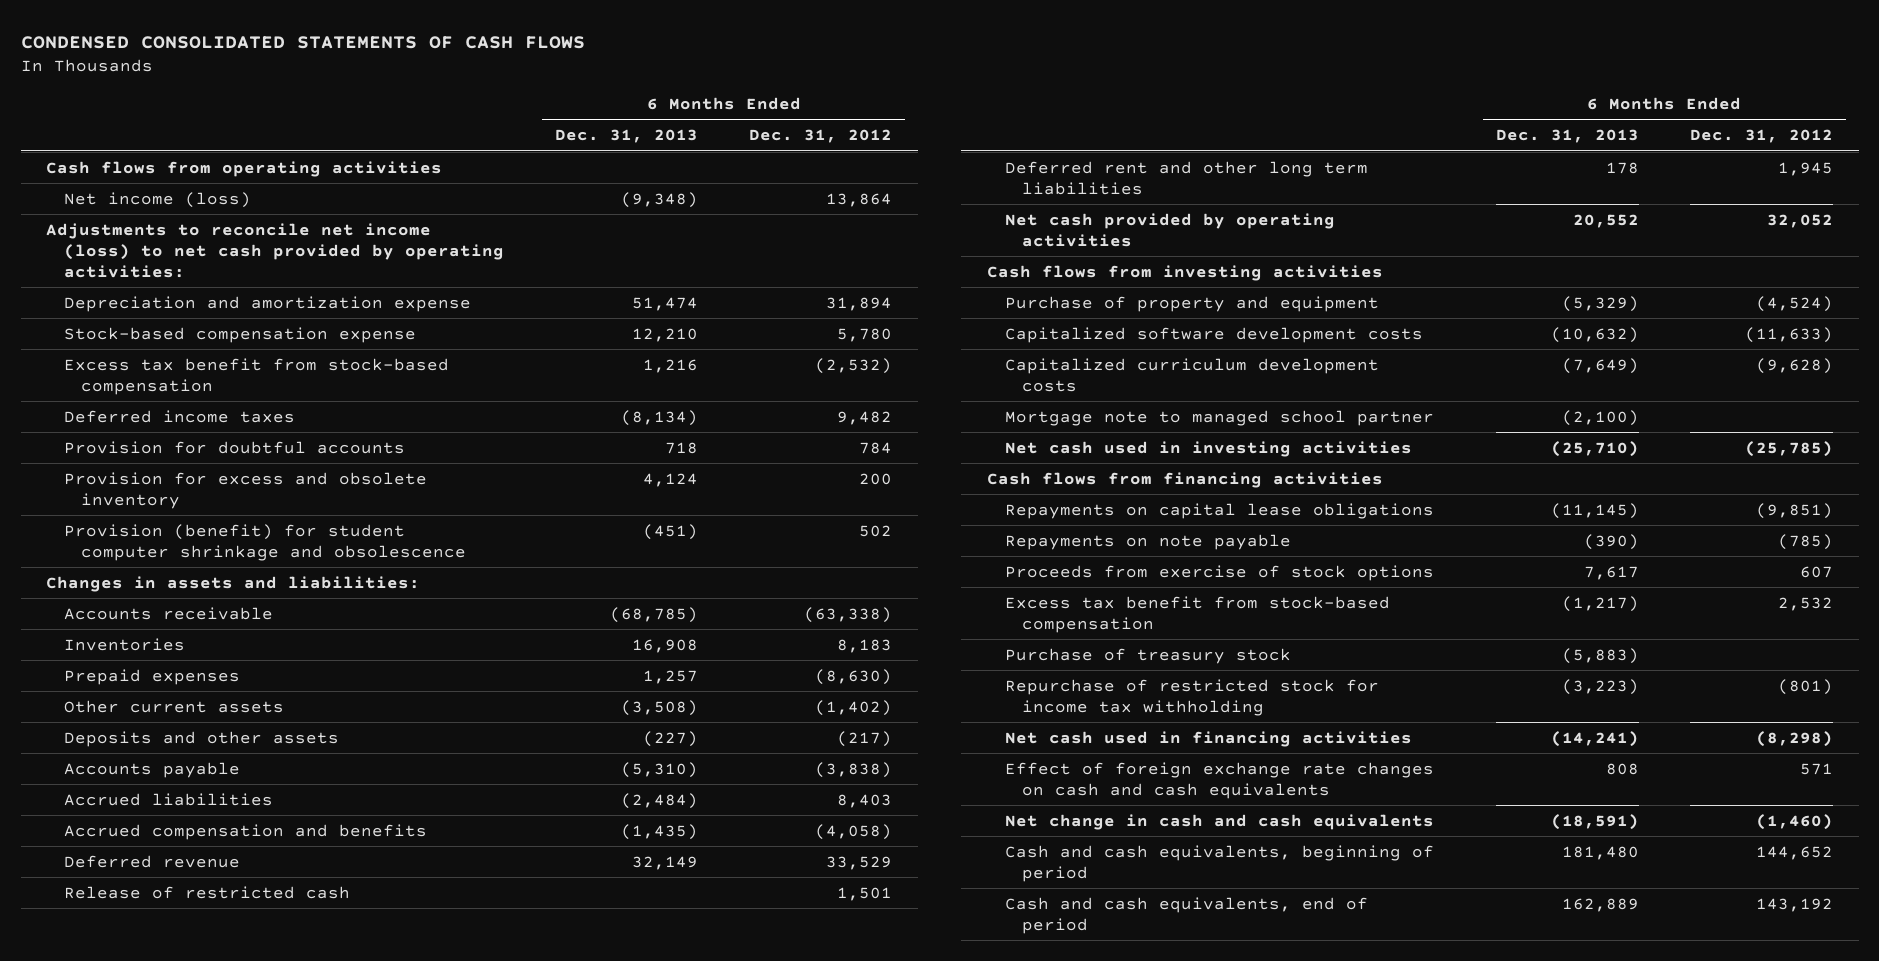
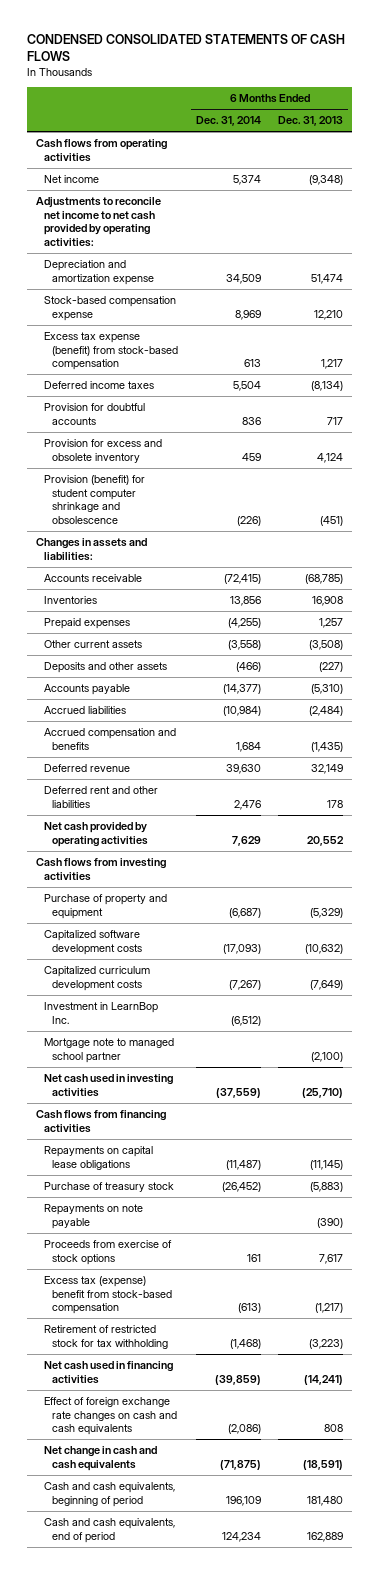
- | 6 Months Ended Dec. 31, 2013 | 6 Months Ended Dec. 31, 2012
+ | 6 Months Ended Dec. 31, 2014 | 6 Months Ended Dec. 31, 2013
- Net income (loss) | (9,348) | 13,864
- Adjustments to reconcile net income (loss) to net cash provided by operating activities:
+ Net income | 5,374 | (9,348)
+ Adjustments to reconcile net income to net cash provided by operating activities:
- Excess tax benefit from stock-based compensation | 1,216 | (2,532)
+ Excess tax expense (benefit) from stock-based compensation | 613 | 1,217
- Provision for doubtful accounts | 718 | 784
+ Provision for doubtful accounts | 836 | 717
- Release of restricted cash | | 1,501
- Deferred rent and other long term liabilities | 178 | 1,945
+ Deferred rent and other liabilities | 2,476 | 178
+ Investment in LearnBop Inc. | (6,512) |
moved up: Purchase of treasury stock | (26,452) | (5,883)
- Excess tax benefit from stock-based compensation | (1,217) | 2,532
- Repurchase of restricted stock for income tax withholding | (3,223) | (801)
+ Excess tax (expense) benefit from stock-based compensation | (613) | (1,217)
+ Retirement of restricted stock for tax withholding | (1,468) | (3,223)

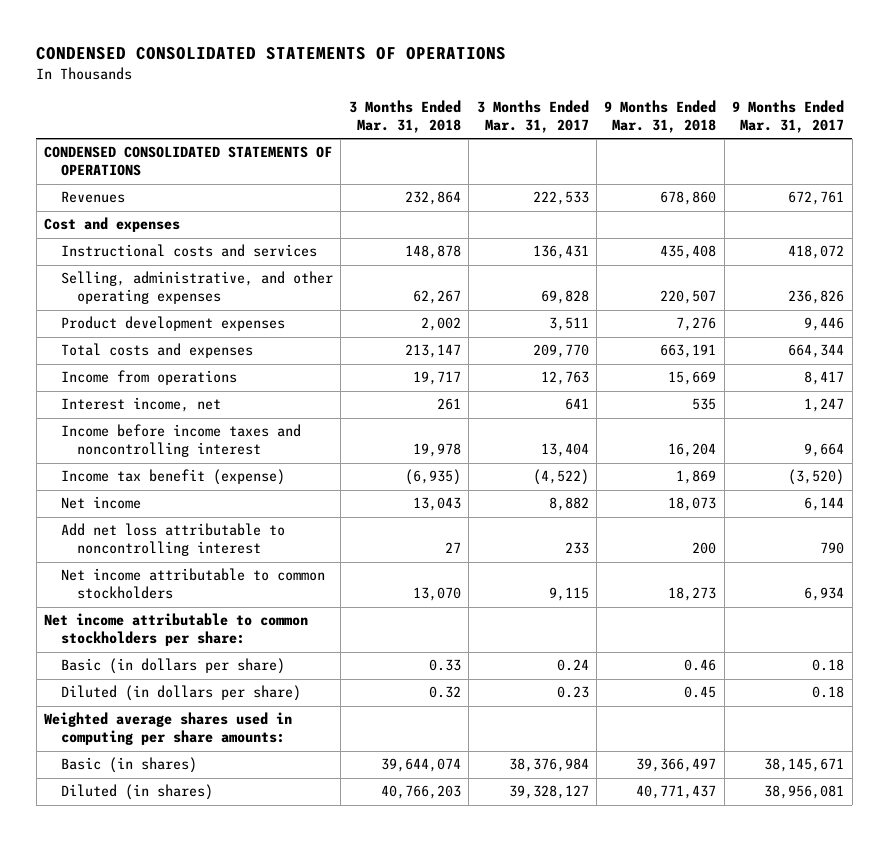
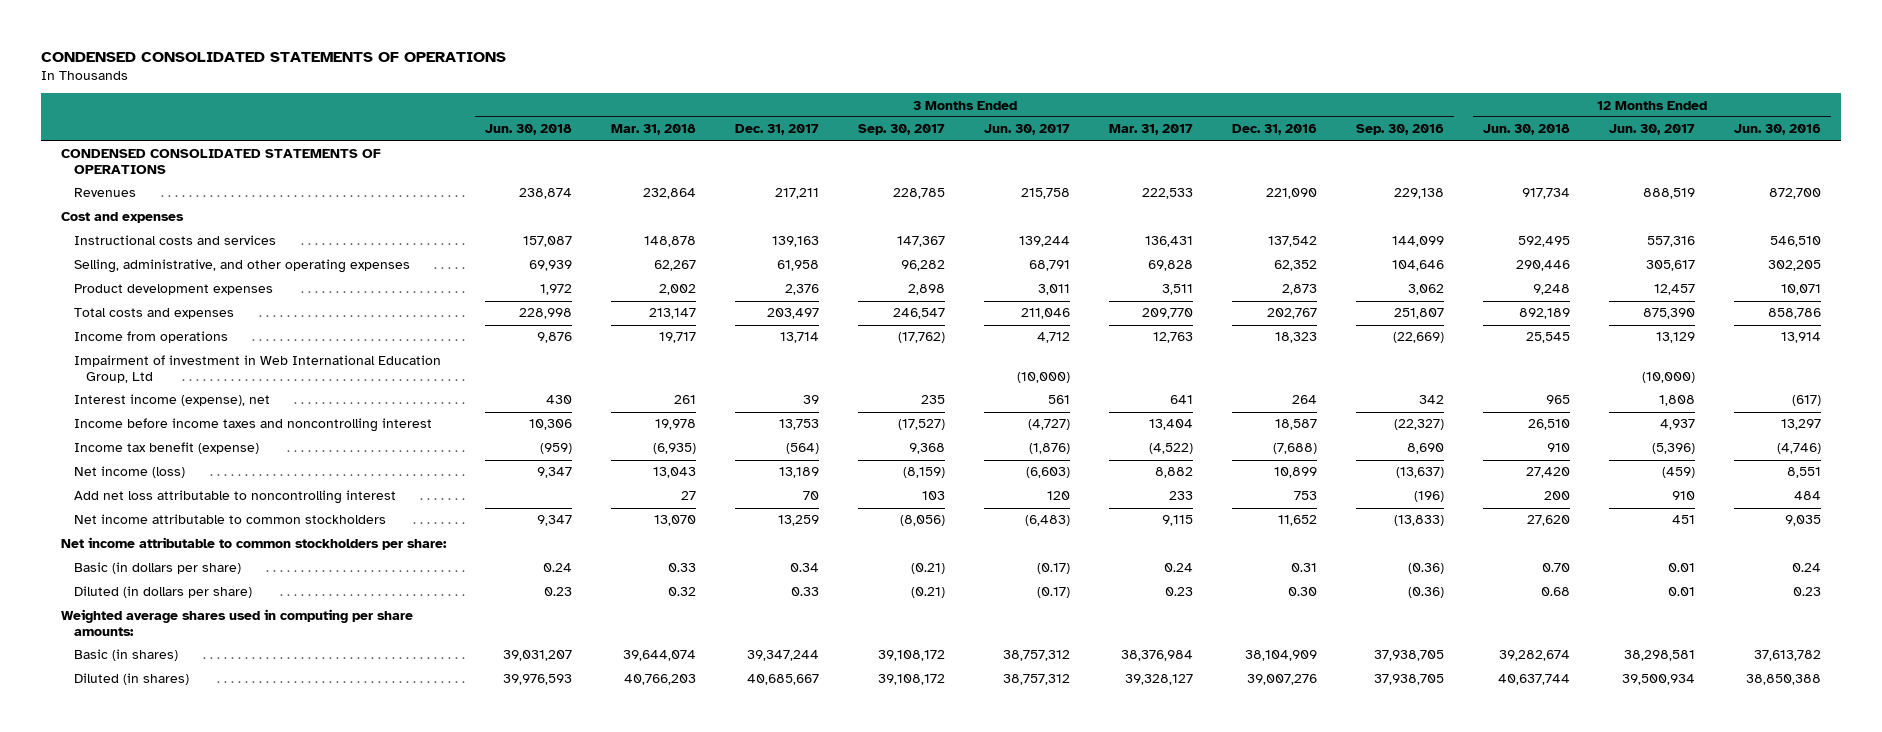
- | 3 Months Ended Mar. 31, 2018 | 3 Months Ended Mar. 31, 2017 | 9 Months Ended Mar. 31, 2018 | 9 Months Ended Mar. 31, 2017
+ | 3 Months Ended Jun. 30, 2018 | 3 Months Ended Mar. 31, 2018 | 3 Months Ended Dec. 31, 2017 | 3 Months Ended Sep. 30, 2017 | 3 Months Ended Jun. 30, 2017 | 3 Months Ended Mar. 31, 2017 | 3 Months Ended Dec. 31, 2016 | 3 Months Ended Sep. 30, 2016 | 12 Months Ended Jun. 30, 2018 | 12 Months Ended Jun. 30, 2017 | 12 Months Ended Jun. 30, 2016
- Interest income, net | 261 | 641 | 535 | 1,247
+ Impairment of investment in Web International Education Group, Ltd | | | | | (10,000) | | | | | (10,000) |
+ Interest income (expense), net | 430 | 261 | 39 | 235 | 561 | 641 | 264 | 342 | 965 | 1,808 | (617)
- Net income | 13,043 | 8,882 | 18,073 | 6,144
+ Net income (loss) | 9,347 | 13,043 | 13,189 | (8,159) | (6,603) | 8,882 | 10,899 | (13,637) | 27,420 | (459) | 8,551

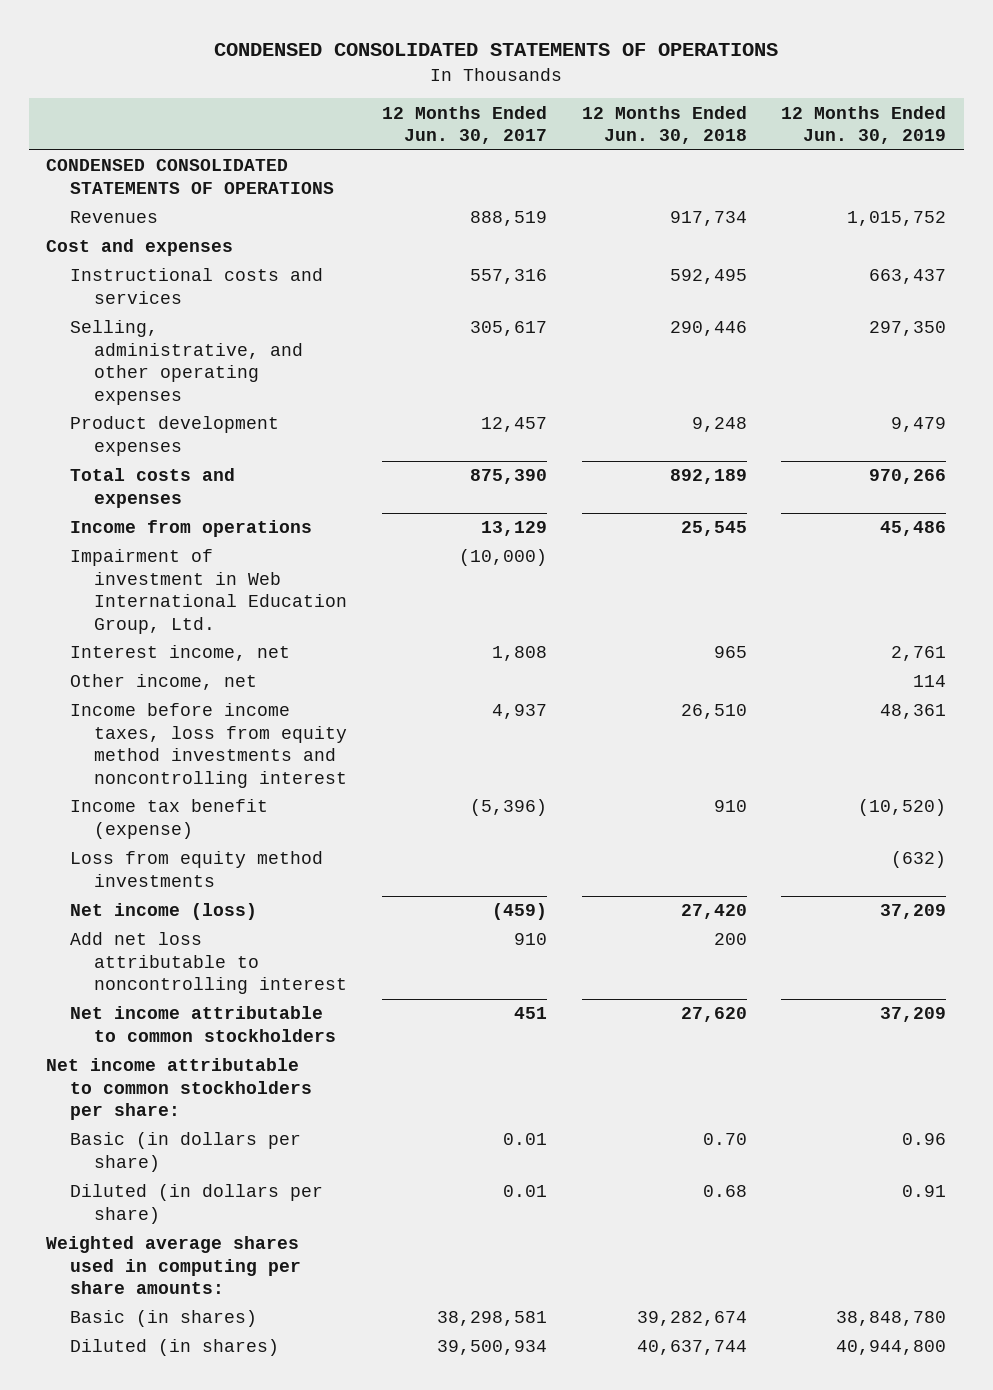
- | 3 Months Ended Jun. 30, 2018 | 3 Months Ended Mar. 31, 2018 | 3 Months Ended Dec. 31, 2017 | 3 Months Ended Sep. 30, 2017 | 3 Months Ended Jun. 30, 2017 | 3 Months Ended Mar. 31, 2017 | 3 Months Ended Dec. 31, 2016 | 3 Months Ended Sep. 30, 2016 | 12 Months Ended Jun. 30, 2018 | 12 Months Ended Jun. 30, 2017 | 12 Months Ended Jun. 30, 2016
+ | 12 Months Ended Jun. 30, 2017 | 12 Months Ended Jun. 30, 2018 | 12 Months Ended Jun. 30, 2019
- Impairment of investment in Web International Education Group, Ltd | | | | | (10,000) | | | | | (10,000) |
- Interest income (expense), net | 430 | 261 | 39 | 235 | 561 | 641 | 264 | 342 | 965 | 1,808 | (617)
- Income before income taxes and noncontrolling interest | 10,306 | 19,978 | 13,753 | (17,527) | (4,727) | 13,404 | 18,587 | (22,327) | 26,510 | 4,937 | 13,297
+ Impairment of investment in Web International Education Group, Ltd. | (10,000) | |
+ Interest income, net | 1,808 | 965 | 2,761
+ Other income, net | | | 114
+ Income before income taxes, loss from equity method investments and noncontrolling interest | 4,937 | 26,510 | 48,361
+ Loss from equity method investments | | | (632)

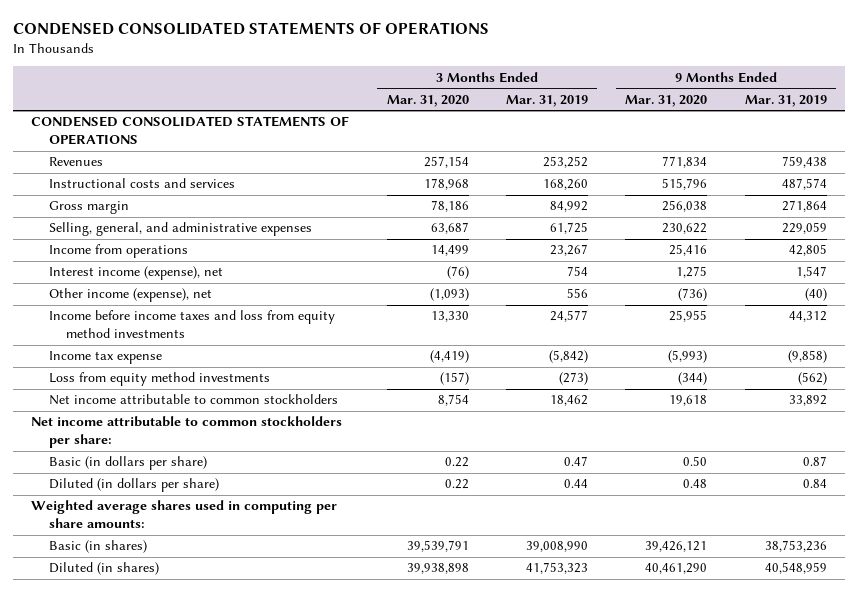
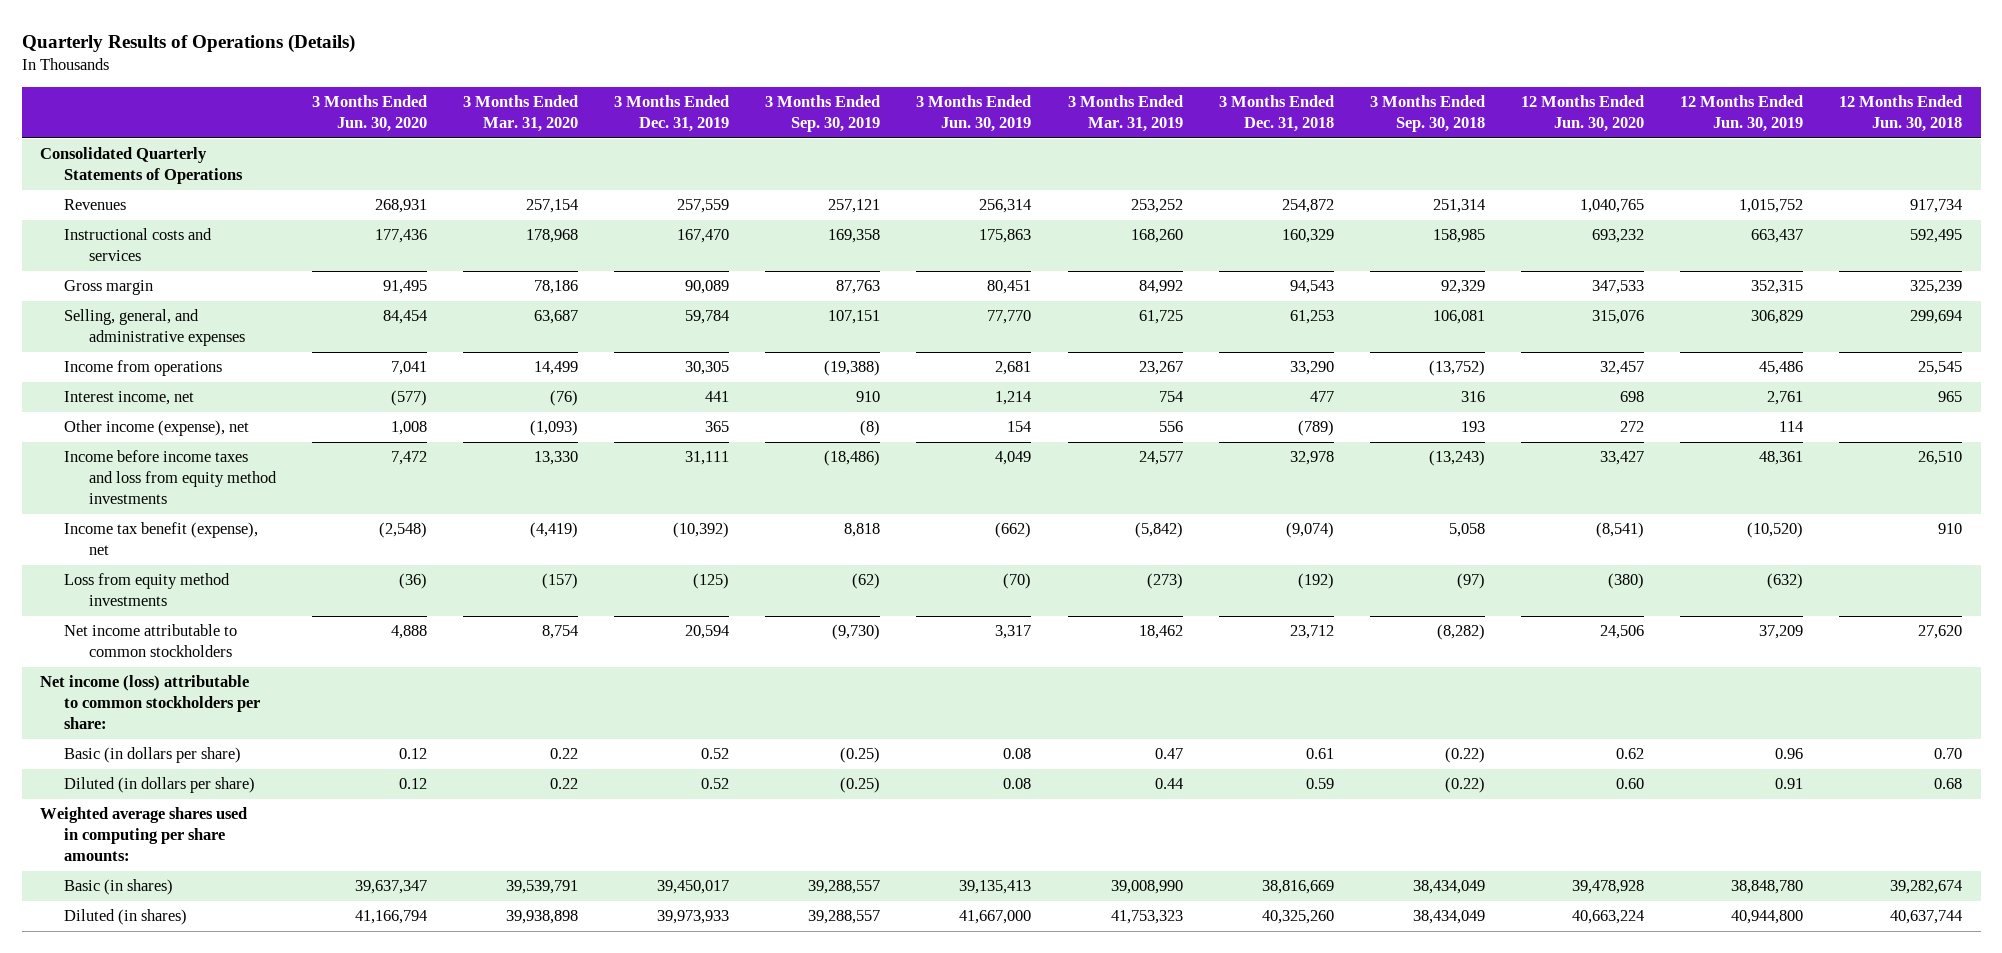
- CONDENSED CONSOLIDATED STATEMENTS OF OPERATIONS
+ Quarterly Results of Operations (Details)
- | 3 Months Ended Mar. 31, 2020 | 3 Months Ended Mar. 31, 2019 | 9 Months Ended Mar. 31, 2020 | 9 Months Ended Mar. 31, 2019
+ | 3 Months Ended Jun. 30, 2020 | 3 Months Ended Mar. 31, 2020 | 3 Months Ended Dec. 31, 2019 | 3 Months Ended Sep. 30, 2019 | 3 Months Ended Jun. 30, 2019 | 3 Months Ended Mar. 31, 2019 | 3 Months Ended Dec. 31, 2018 | 3 Months Ended Sep. 30, 2018 | 12 Months Ended Jun. 30, 2020 | 12 Months Ended Jun. 30, 2019 | 12 Months Ended Jun. 30, 2018
- CONDENSED CONSOLIDATED STATEMENTS OF OPERATIONS
+ Consolidated Quarterly Statements of Operations
- Interest income (expense), net | (76) | 754 | 1,275 | 1,547
+ Interest income, net | (577) | (76) | 441 | 910 | 1,214 | 754 | 477 | 316 | 698 | 2,761 | 965
- Income tax expense | (4,419) | (5,842) | (5,993) | (9,858)
+ Income tax benefit (expense), net | (2,548) | (4,419) | (10,392) | 8,818 | (662) | (5,842) | (9,074) | 5,058 | (8,541) | (10,520) | 910
- Net income attributable to common stockholders per share:
+ Net income (loss) attributable to common stockholders per share:

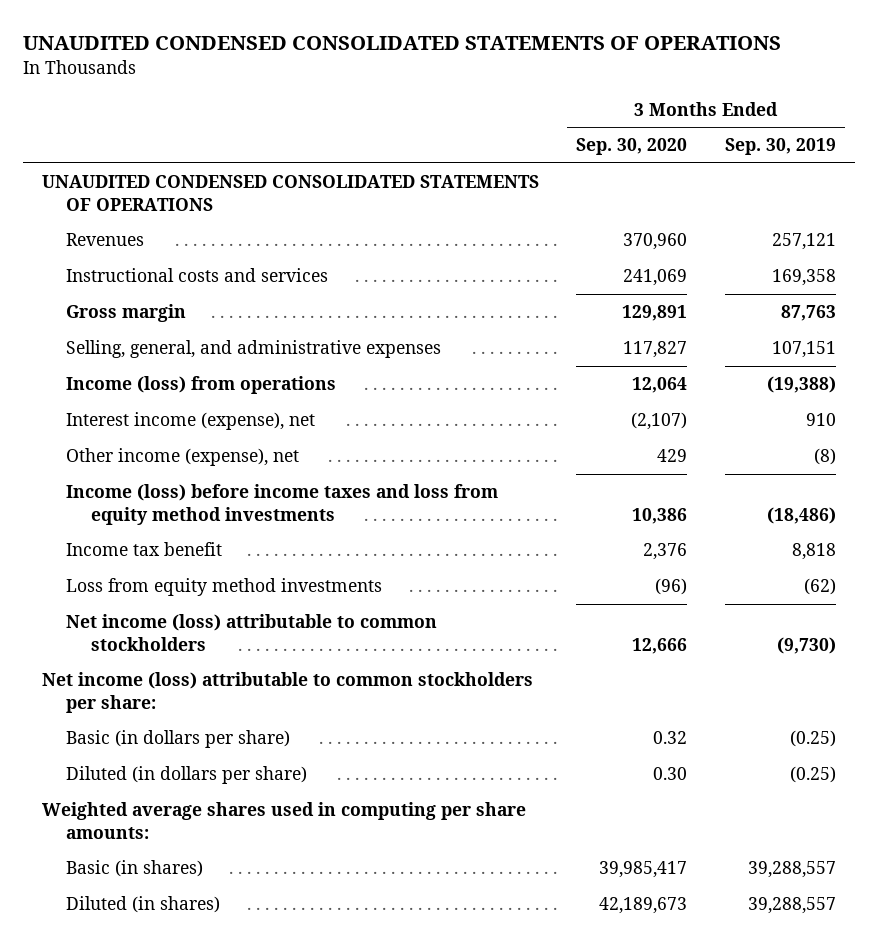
- Quarterly Results of Operations (Details)
+ UNAUDITED CONDENSED CONSOLIDATED STATEMENTS OF OPERATIONS
- | 3 Months Ended Jun. 30, 2020 | 3 Months Ended Mar. 31, 2020 | 3 Months Ended Dec. 31, 2019 | 3 Months Ended Sep. 30, 2019 | 3 Months Ended Jun. 30, 2019 | 3 Months Ended Mar. 31, 2019 | 3 Months Ended Dec. 31, 2018 | 3 Months Ended Sep. 30, 2018 | 12 Months Ended Jun. 30, 2020 | 12 Months Ended Jun. 30, 2019 | 12 Months Ended Jun. 30, 2018
+ | 3 Months Ended Sep. 30, 2020 | 3 Months Ended Sep. 30, 2019
- Consolidated Quarterly Statements of Operations
+ UNAUDITED CONDENSED CONSOLIDATED STATEMENTS OF OPERATIONS
- Income from operations | 7,041 | 14,499 | 30,305 | (19,388) | 2,681 | 23,267 | 33,290 | (13,752) | 32,457 | 45,486 | 25,545
- Interest income, net | (577) | (76) | 441 | 910 | 1,214 | 754 | 477 | 316 | 698 | 2,761 | 965
+ Income (loss) from operations | 12,064 | (19,388)
+ Interest income (expense), net | (2,107) | 910
- Income before income taxes and loss from equity method investments | 7,472 | 13,330 | 31,111 | (18,486) | 4,049 | 24,577 | 32,978 | (13,243) | 33,427 | 48,361 | 26,510
- Income tax benefit (expense), net | (2,548) | (4,419) | (10,392) | 8,818 | (662) | (5,842) | (9,074) | 5,058 | (8,541) | (10,520) | 910
+ Income (loss) before income taxes and loss from equity method investments | 10,386 | (18,486)
+ Income tax benefit | 2,376 | 8,818
- Net income attributable to common stockholders | 4,888 | 8,754 | 20,594 | (9,730) | 3,317 | 18,462 | 23,712 | (8,282) | 24,506 | 37,209 | 27,620
+ Net income (loss) attributable to common stockholders | 12,666 | (9,730)

